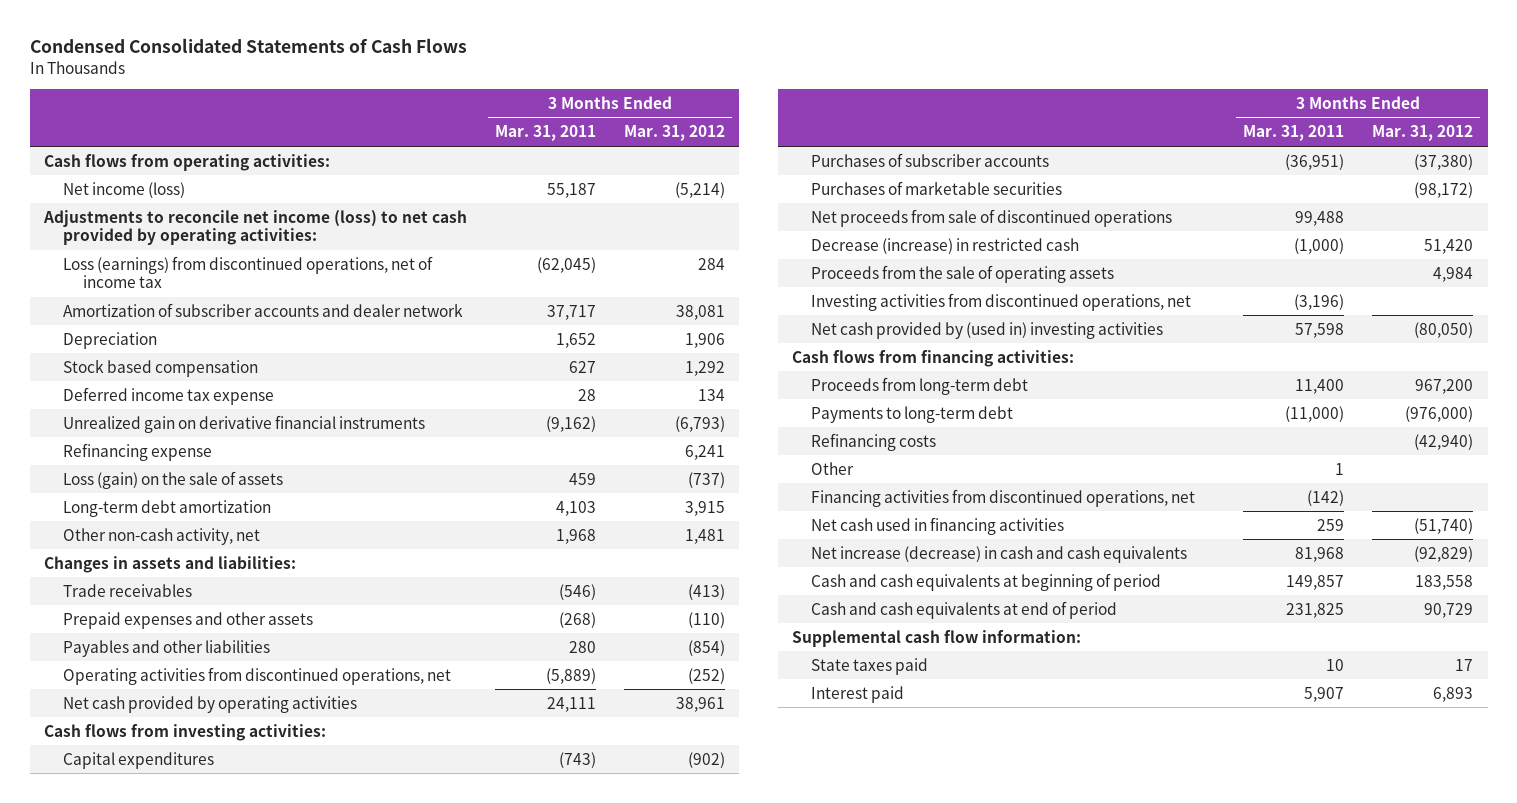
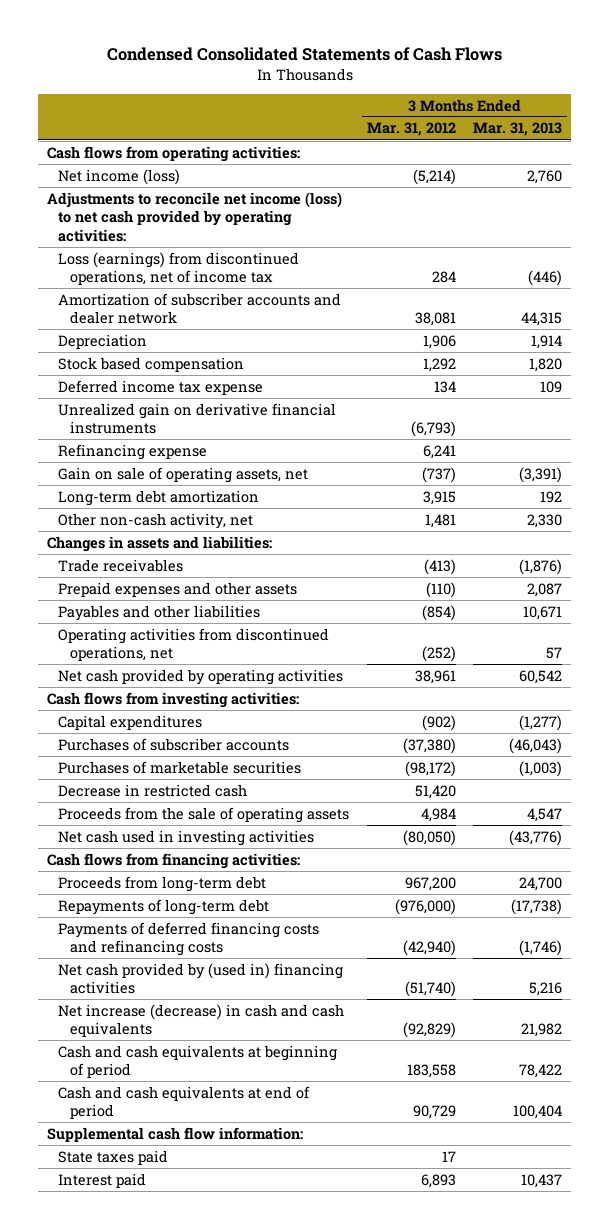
- | 3 Months Ended Mar. 31, 2011 | 3 Months Ended Mar. 31, 2012
+ | 3 Months Ended Mar. 31, 2012 | 3 Months Ended Mar. 31, 2013
- Loss (gain) on the sale of assets | 459 | (737)
+ Gain on sale of operating assets, net | (737) | (3,391)
- Net proceeds from sale of discontinued operations | 99,488 |
- Decrease (increase) in restricted cash | (1,000) | 51,420
+ Decrease in restricted cash | 51,420 |
- Investing activities from discontinued operations, net | (3,196) |
- Net cash provided by (used in) investing activities | 57,598 | (80,050)
+ Net cash used in investing activities | (80,050) | (43,776)
- Payments to long-term debt | (11,000) | (976,000)
- Refinancing costs | | (42,940)
- Other | 1 |
- Financing activities from discontinued operations, net | (142) |
- Net cash used in financing activities | 259 | (51,740)
+ Repayments of long-term debt | (976,000) | (17,738)
+ Payments of deferred financing costs and refinancing costs | (42,940) | (1,746)
+ Net cash provided by (used in) financing activities | (51,740) | 5,216

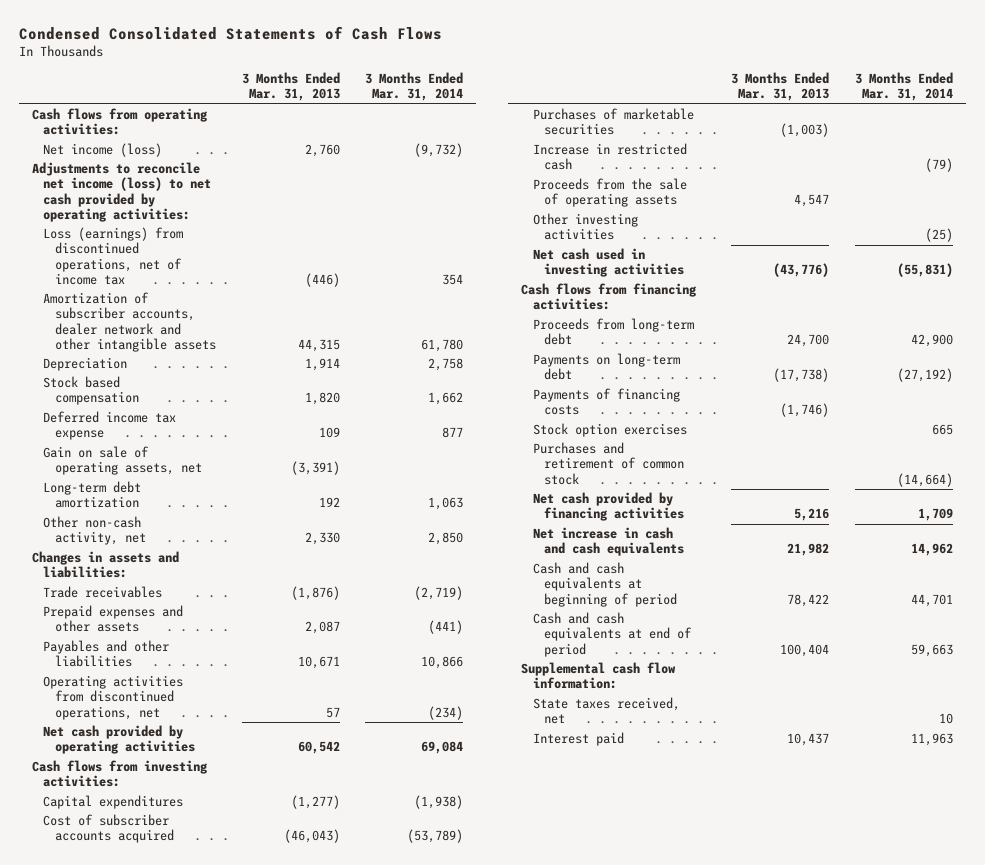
- | 3 Months Ended Mar. 31, 2012 | 3 Months Ended Mar. 31, 2013
+ | 3 Months Ended Mar. 31, 2013 | 3 Months Ended Mar. 31, 2014
- Amortization of subscriber accounts and dealer network | 38,081 | 44,315
+ Amortization of subscriber accounts, dealer network and other intangible assets | 44,315 | 61,780
- Unrealized gain on derivative financial instruments | (6,793) |
- Refinancing expense | 6,241 |
- Purchases of subscriber accounts | (37,380) | (46,043)
+ Cost of subscriber accounts acquired | (46,043) | (53,789)
- Decrease in restricted cash | 51,420 |
+ Increase in restricted cash | | (79)
+ Other investing activities | | (25)
- Repayments of long-term debt | (976,000) | (17,738)
- Payments of deferred financing costs and refinancing costs | (42,940) | (1,746)
- Net cash provided by (used in) financing activities | (51,740) | 5,216
- Net increase (decrease) in cash and cash equivalents | (92,829) | 21,982
+ Payments on long-term debt | (17,738) | (27,192)
+ Payments of financing costs | (1,746) |
+ Stock option exercises | | 665
+ Purchases and retirement of common stock | | (14,664)
+ Net cash provided by financing activities | 5,216 | 1,709
+ Net increase in cash and cash equivalents | 21,982 | 14,962
- State taxes paid | 17 |
+ State taxes received, net | | 10

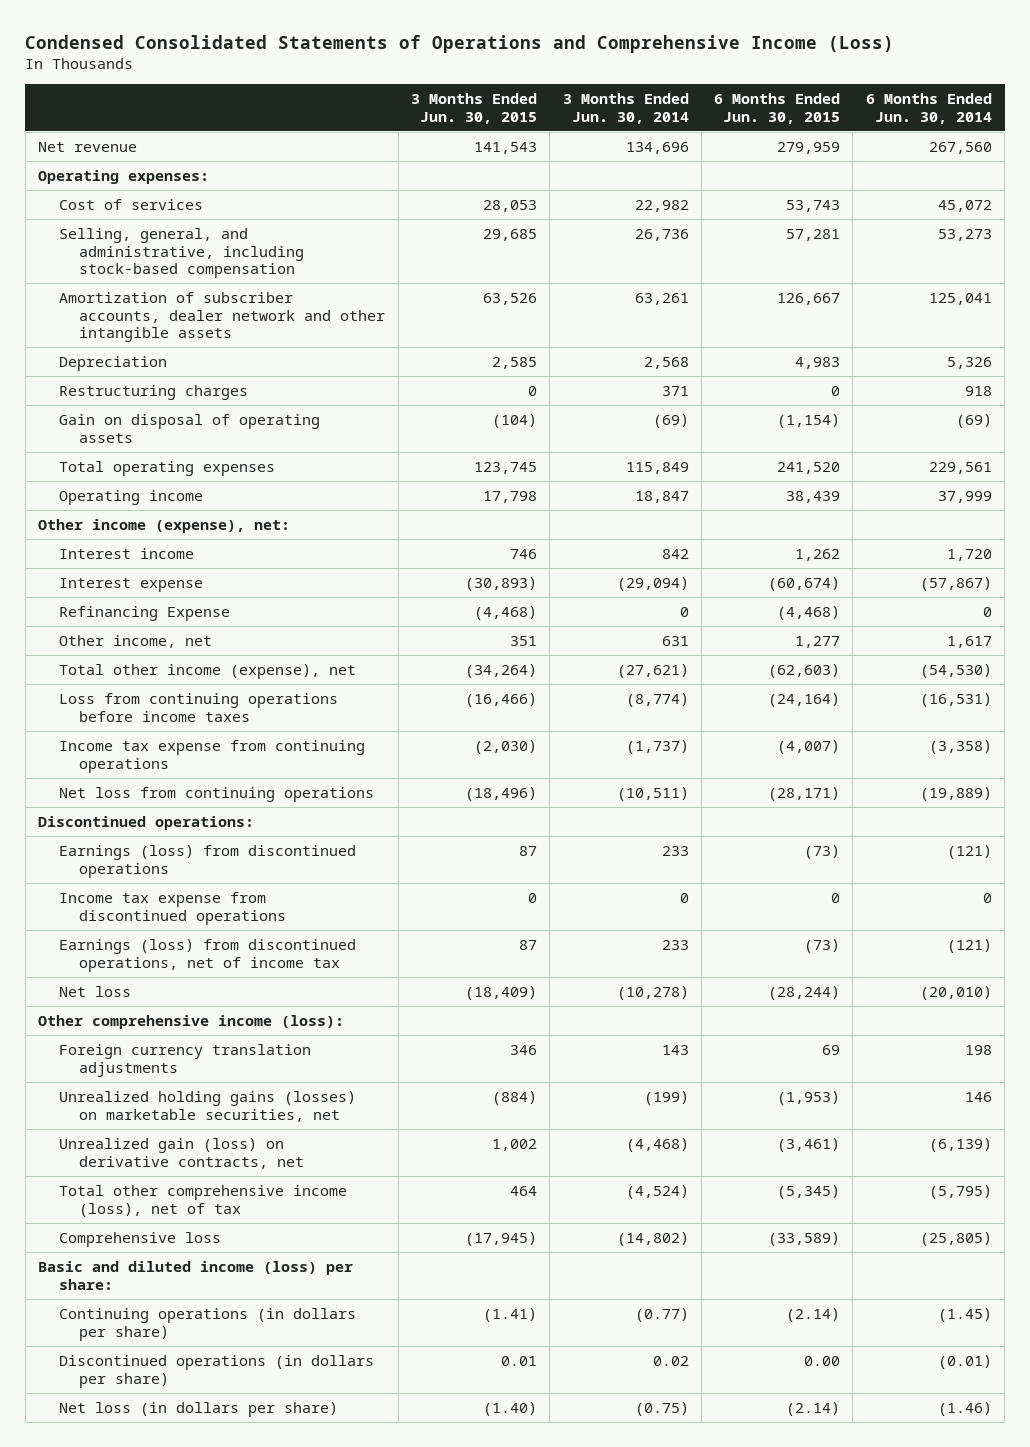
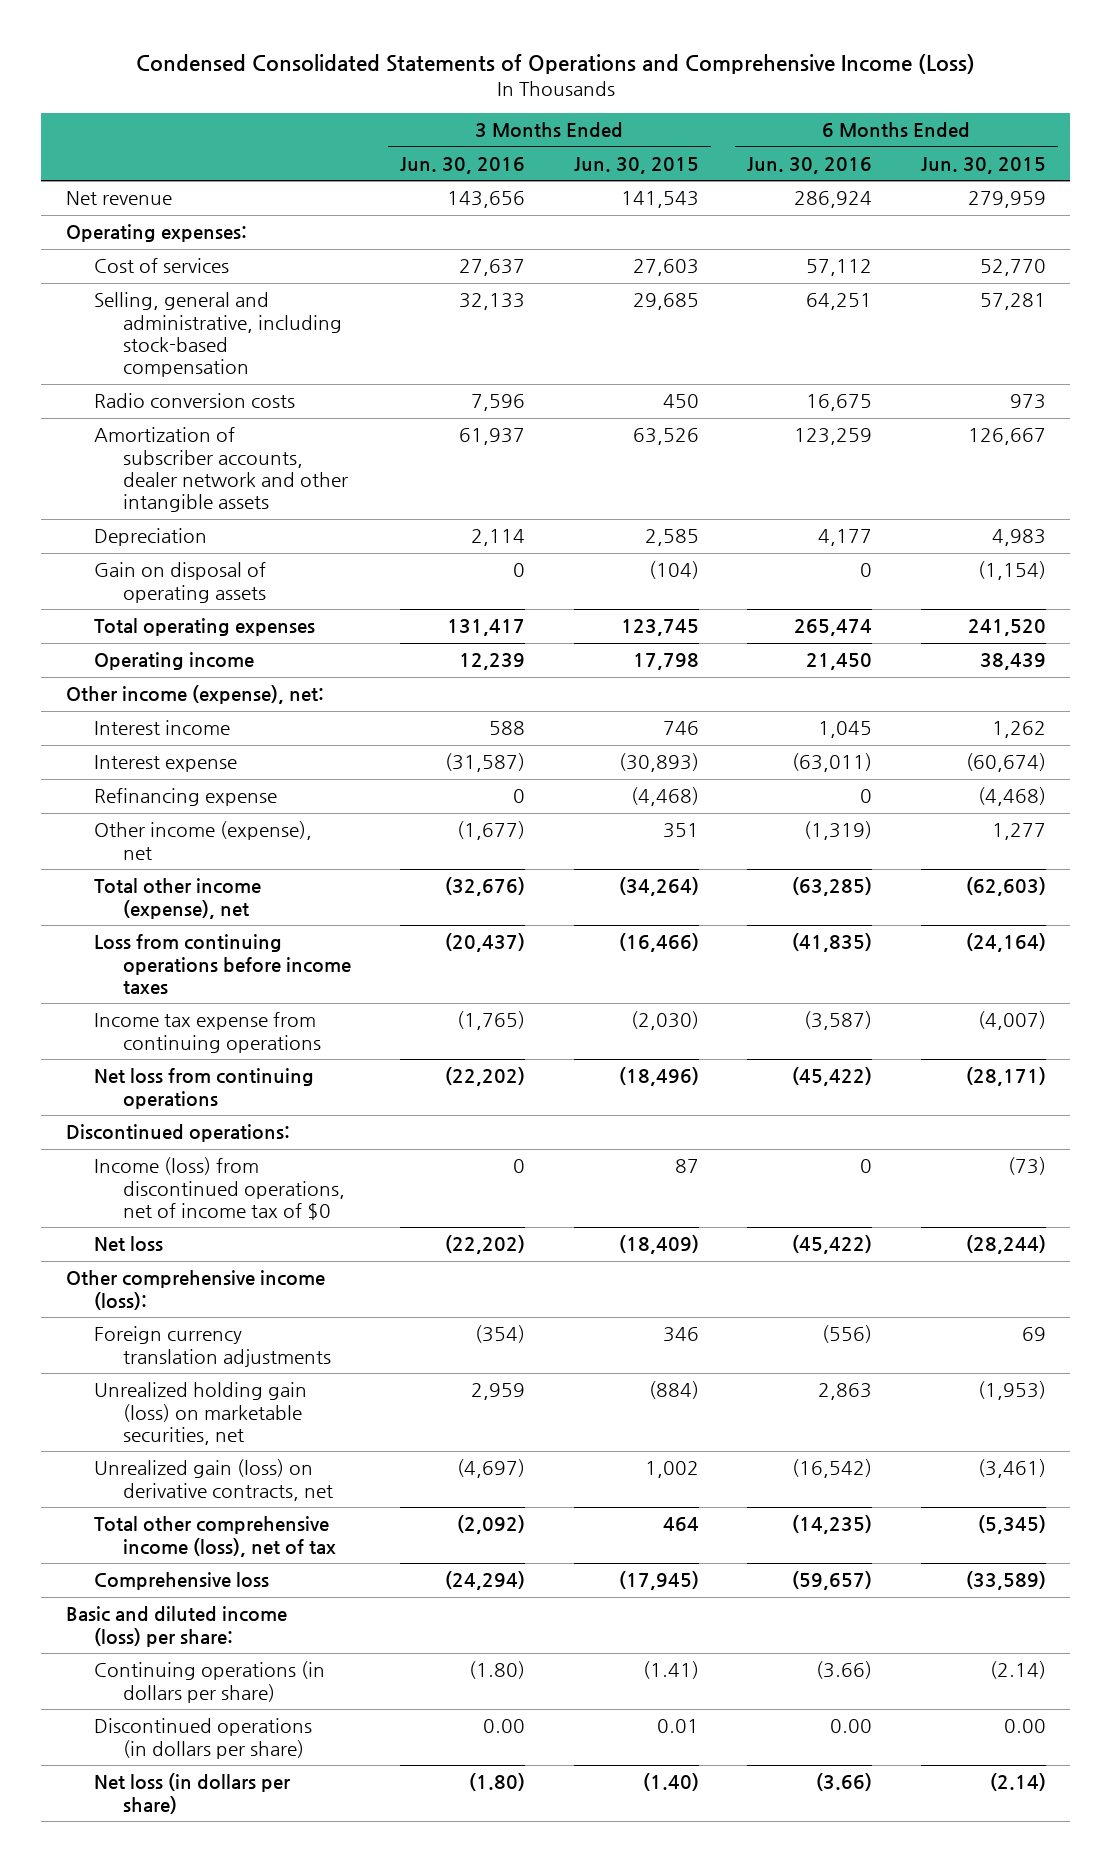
- | 3 Months Ended Jun. 30, 2015 | 3 Months Ended Jun. 30, 2014 | 6 Months Ended Jun. 30, 2015 | 6 Months Ended Jun. 30, 2014
+ | 3 Months Ended Jun. 30, 2016 | 3 Months Ended Jun. 30, 2015 | 6 Months Ended Jun. 30, 2016 | 6 Months Ended Jun. 30, 2015
- Cost of services | 28,053 | 22,982 | 53,743 | 45,072
- Selling, general, and administrative, including stock-based compensation | 29,685 | 26,736 | 57,281 | 53,273
+ Cost of services | 27,637 | 27,603 | 57,112 | 52,770
+ Selling, general and administrative, including stock-based compensation | 32,133 | 29,685 | 64,251 | 57,281
+ Radio conversion costs | 7,596 | 450 | 16,675 | 973
- Restructuring charges | 0 | 371 | 0 | 918
- Refinancing Expense | (4,468) | 0 | (4,468) | 0
- Other income, net | 351 | 631 | 1,277 | 1,617
+ Refinancing expense | 0 | (4,468) | 0 | (4,468)
+ Other income (expense), net | (1,677) | 351 | (1,319) | 1,277
- Earnings (loss) from discontinued operations | 87 | 233 | (73) | (121)
- Income tax expense from discontinued operations | 0 | 0 | 0 | 0
- Earnings (loss) from discontinued operations, net of income tax | 87 | 233 | (73) | (121)
+ Income (loss) from discontinued operations, net of income tax of $0 | 0 | 87 | 0 | (73)
- Unrealized holding gains (losses) on marketable securities, net | (884) | (199) | (1,953) | 146
+ Unrealized holding gain (loss) on marketable securities, net | 2,959 | (884) | 2,863 | (1,953)

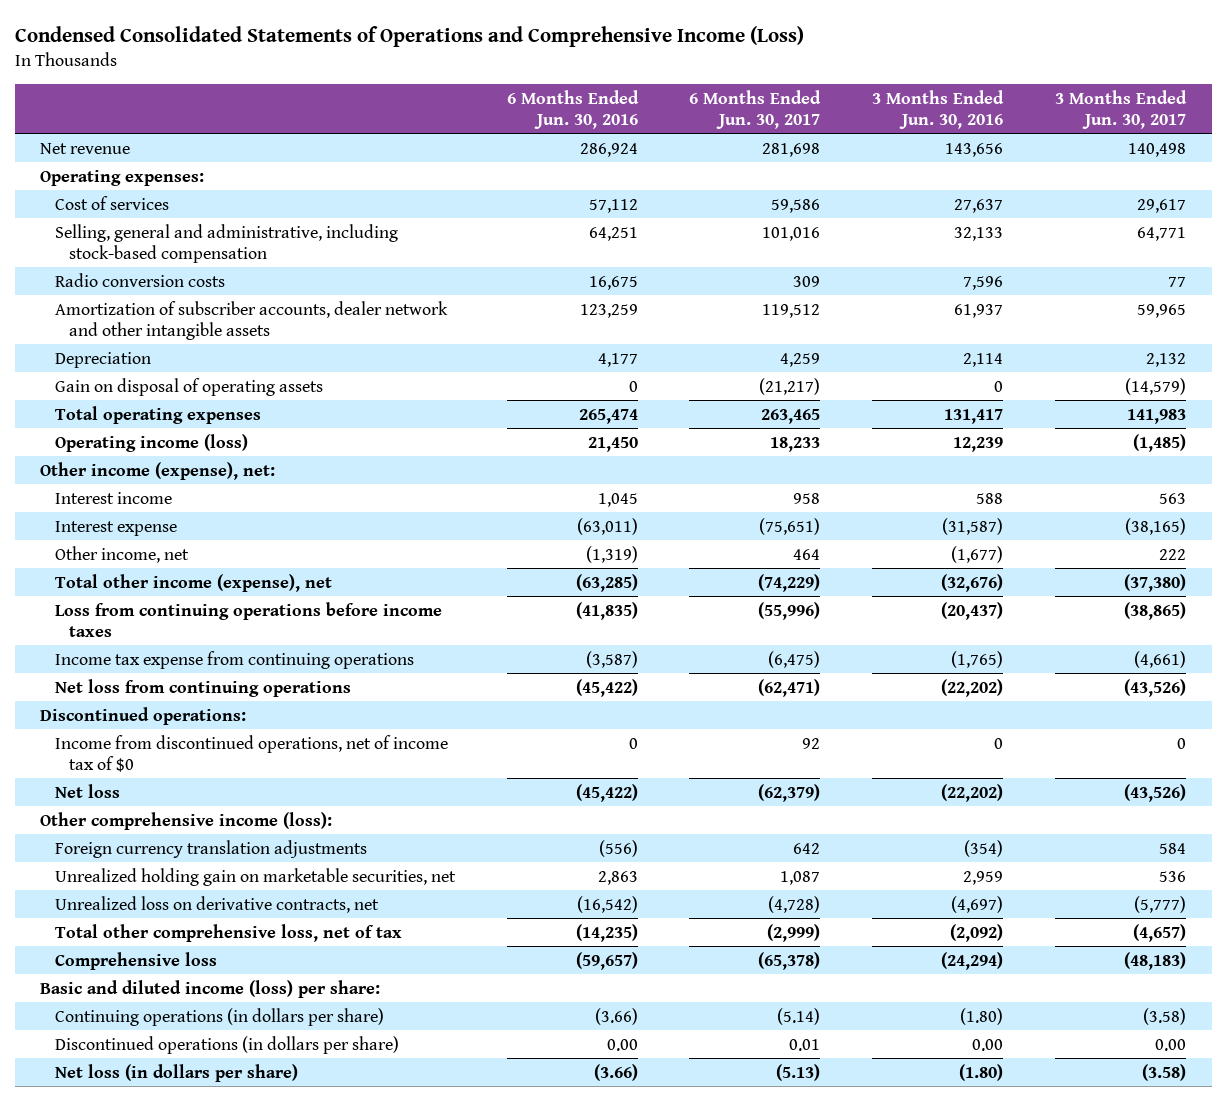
- | 3 Months Ended Jun. 30, 2016 | 3 Months Ended Jun. 30, 2015 | 6 Months Ended Jun. 30, 2016 | 6 Months Ended Jun. 30, 2015
+ | 6 Months Ended Jun. 30, 2016 | 6 Months Ended Jun. 30, 2017 | 3 Months Ended Jun. 30, 2016 | 3 Months Ended Jun. 30, 2017
- Operating income | 12,239 | 17,798 | 21,450 | 38,439
+ Operating income (loss) | 21,450 | 18,233 | 12,239 | (1,485)
- Refinancing expense | 0 | (4,468) | 0 | (4,468)
- Other income (expense), net | (1,677) | 351 | (1,319) | 1,277
+ Other income, net | (1,319) | 464 | (1,677) | 222
- Income (loss) from discontinued operations, net of income tax of $0 | 0 | 87 | 0 | (73)
+ Income from discontinued operations, net of income tax of $0 | 0 | 92 | 0 | 0
- Unrealized holding gain (loss) on marketable securities, net | 2,959 | (884) | 2,863 | (1,953)
- Unrealized gain (loss) on derivative contracts, net | (4,697) | 1,002 | (16,542) | (3,461)
- Total other comprehensive income (loss), net of tax | (2,092) | 464 | (14,235) | (5,345)
+ Unrealized holding gain on marketable securities, net | 2,863 | 1,087 | 2,959 | 536
+ Unrealized loss on derivative contracts, net | (16,542) | (4,728) | (4,697) | (5,777)
+ Total other comprehensive loss, net of tax | (14,235) | (2,999) | (2,092) | (4,657)

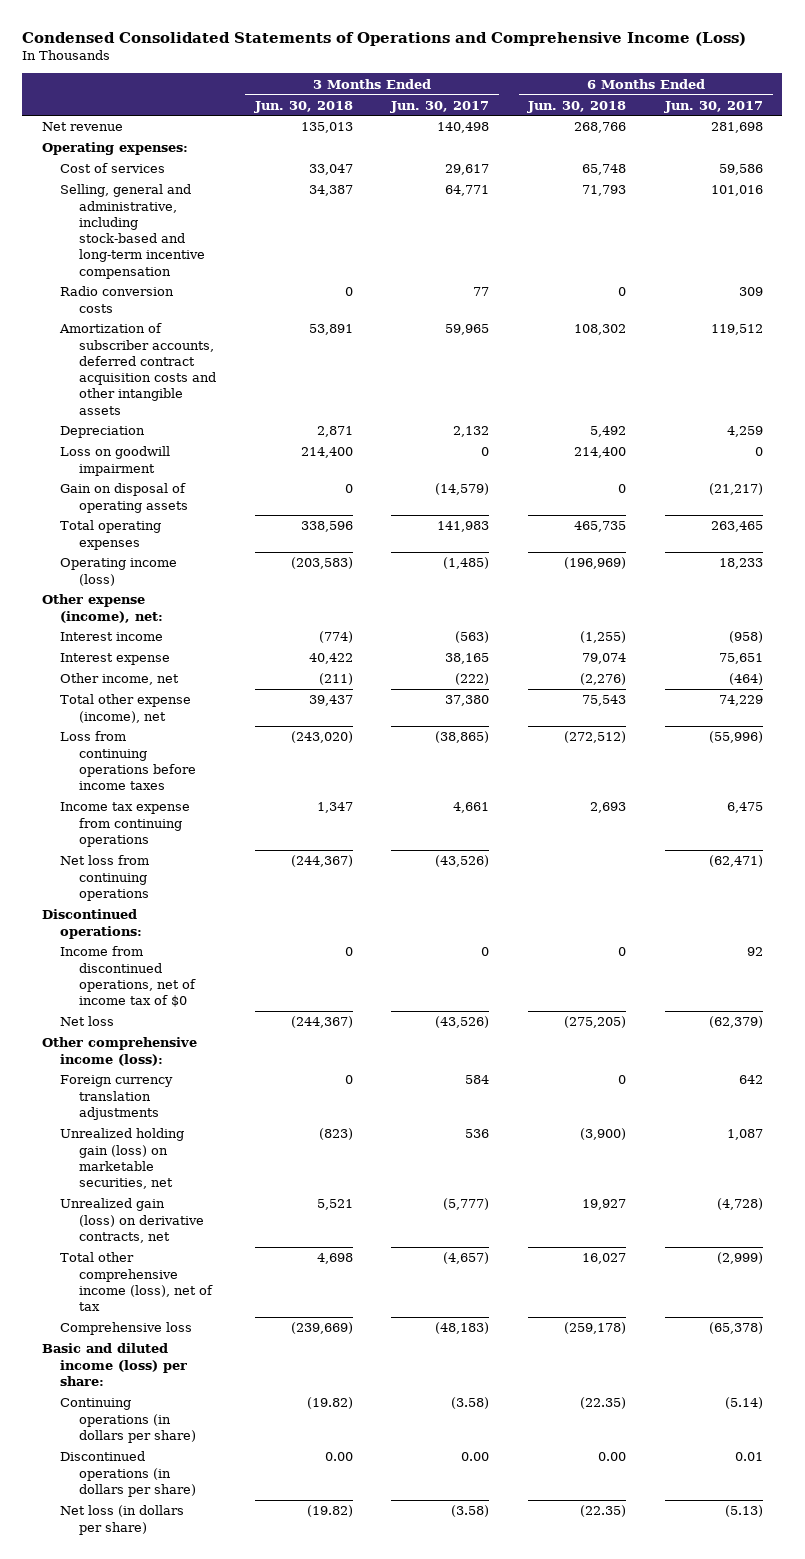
- | 6 Months Ended Jun. 30, 2016 | 6 Months Ended Jun. 30, 2017 | 3 Months Ended Jun. 30, 2016 | 3 Months Ended Jun. 30, 2017
+ | 3 Months Ended Jun. 30, 2018 | 3 Months Ended Jun. 30, 2017 | 6 Months Ended Jun. 30, 2018 | 6 Months Ended Jun. 30, 2017
- Selling, general and administrative, including stock-based compensation | 64,251 | 101,016 | 32,133 | 64,771
+ Selling, general and administrative, including stock-based and long-term incentive compensation | 34,387 | 64,771 | 71,793 | 101,016
- Amortization of subscriber accounts, dealer network and other intangible assets | 123,259 | 119,512 | 61,937 | 59,965
+ Amortization of subscriber accounts, deferred contract acquisition costs and other intangible assets | 53,891 | 59,965 | 108,302 | 119,512
+ Loss on goodwill impairment | 214,400 | 0 | 214,400 | 0
- Other income (expense), net:
- Interest income | 1,045 | 958 | 588 | 563
- Interest expense | (63,011) | (75,651) | (31,587) | (38,165)
- Other income, net | (1,319) | 464 | (1,677) | 222
- Total other income (expense), net | (63,285) | (74,229) | (32,676) | (37,380)
+ Other expense (income), net:
+ Interest income | (774) | (563) | (1,255) | (958)
+ Interest expense | 40,422 | 38,165 | 79,074 | 75,651
+ Other income, net | (211) | (222) | (2,276) | (464)
+ Total other expense (income), net | 39,437 | 37,380 | 75,543 | 74,229
- Income tax expense from continuing operations | (3,587) | (6,475) | (1,765) | (4,661)
+ Income tax expense from continuing operations | 1,347 | 4,661 | 2,693 | 6,475
- Unrealized holding gain on marketable securities, net | 2,863 | 1,087 | 2,959 | 536
- Unrealized loss on derivative contracts, net | (16,542) | (4,728) | (4,697) | (5,777)
- Total other comprehensive loss, net of tax | (14,235) | (2,999) | (2,092) | (4,657)
+ Unrealized holding gain (loss) on marketable securities, net | (823) | 536 | (3,900) | 1,087
+ Unrealized gain (loss) on derivative contracts, net | 5,521 | (5,777) | 19,927 | (4,728)
+ Total other comprehensive income (loss), net of tax | 4,698 | (4,657) | 16,027 | (2,999)

